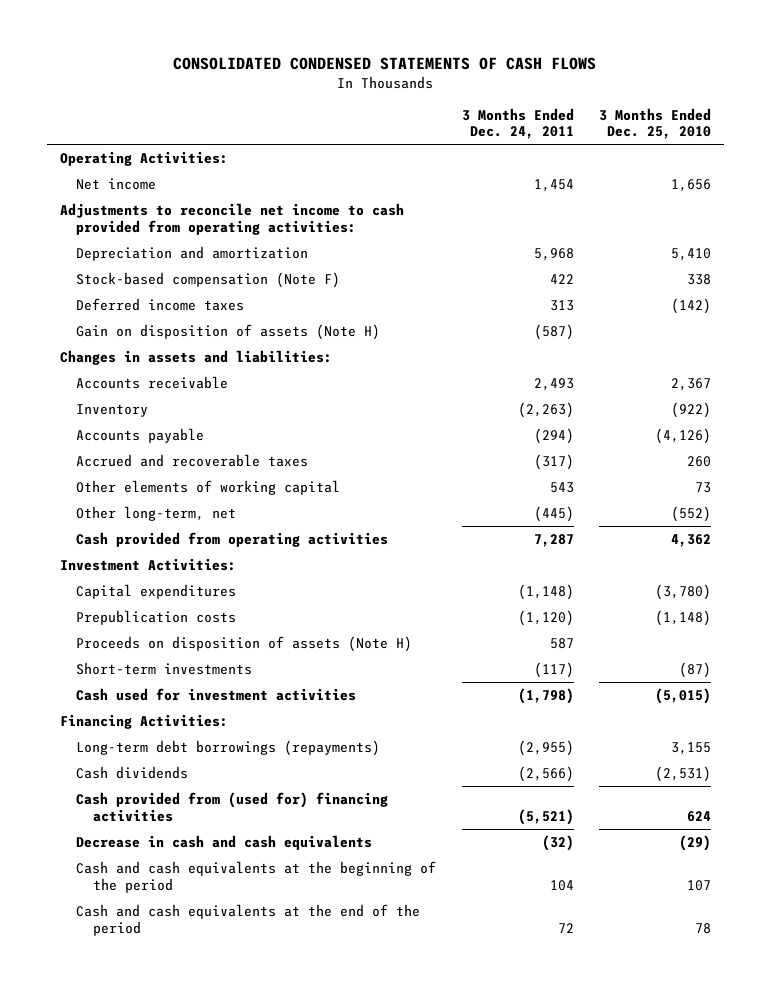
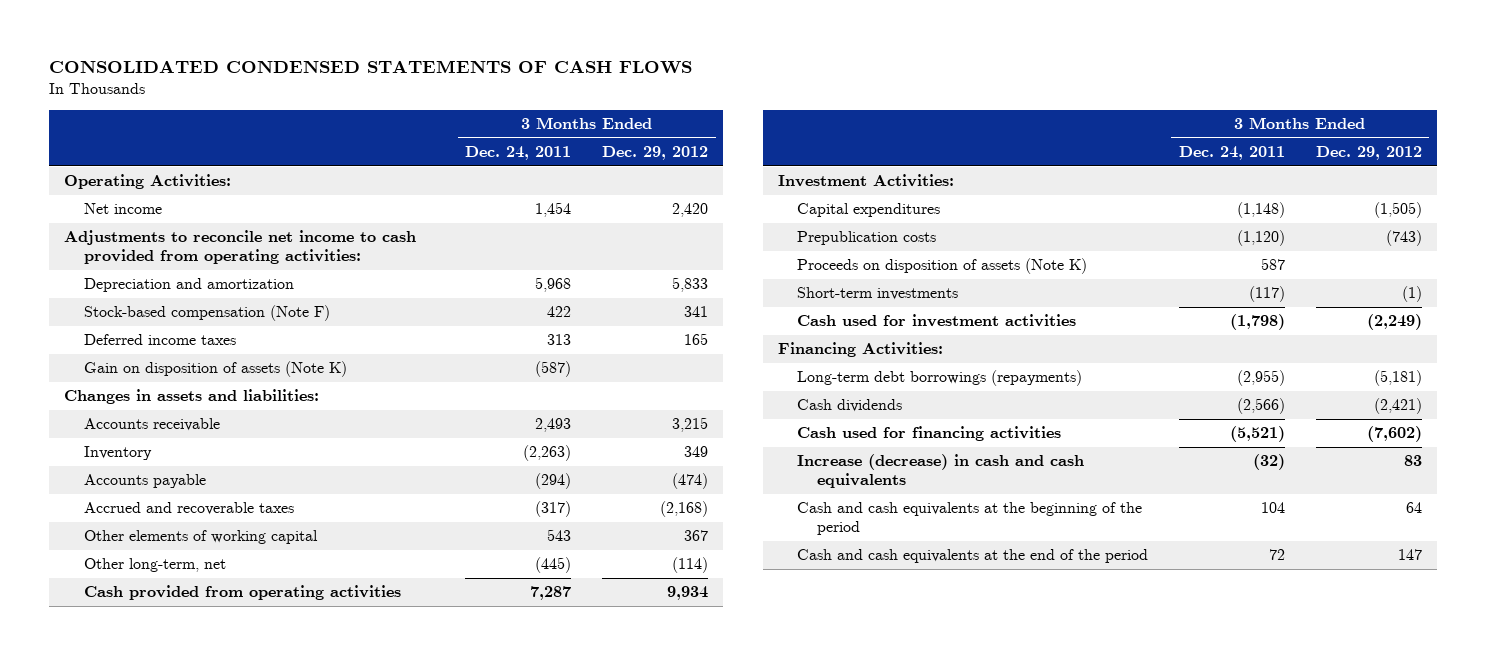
- | 3 Months Ended Dec. 24, 2011 | 3 Months Ended Dec. 25, 2010
+ | 3 Months Ended Dec. 24, 2011 | 3 Months Ended Dec. 29, 2012
- Gain on disposition of assets (Note H) | (587) |
+ Gain on disposition of assets (Note K) | (587) |
- Proceeds on disposition of assets (Note H) | 587 |
+ Proceeds on disposition of assets (Note K) | 587 |
- Cash provided from (used for) financing activities | (5,521) | 624
- Decrease in cash and cash equivalents | (32) | (29)
+ Cash used for financing activities | (5,521) | (7,602)
+ Increase (decrease) in cash and cash equivalents | (32) | 83

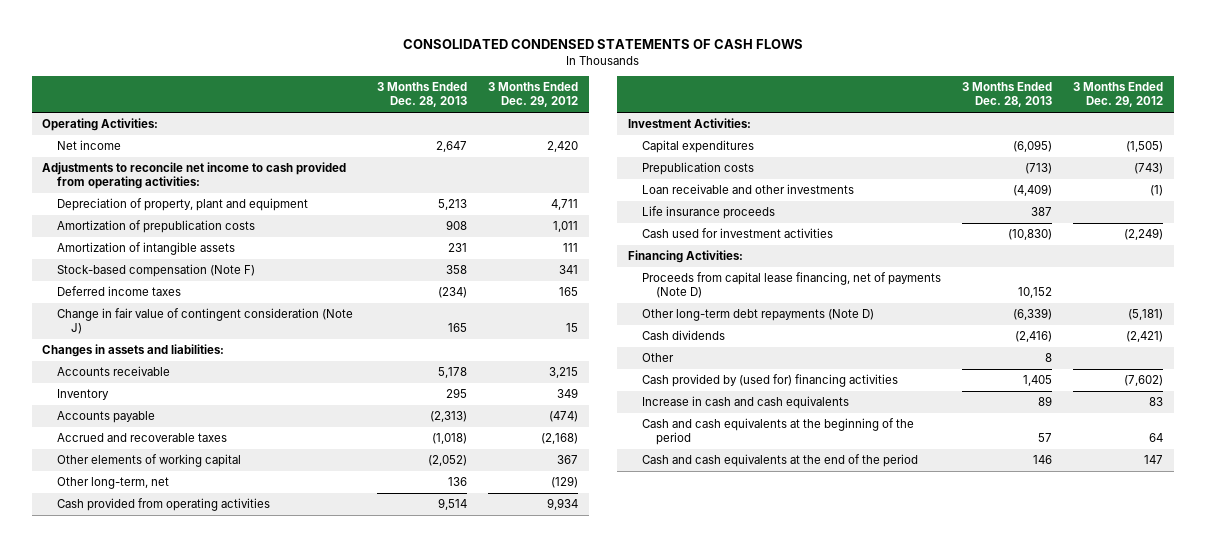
- | 3 Months Ended Dec. 24, 2011 | 3 Months Ended Dec. 29, 2012
+ | 3 Months Ended Dec. 28, 2013 | 3 Months Ended Dec. 29, 2012
- Depreciation and amortization | 5,968 | 5,833
+ Depreciation of property, plant and equipment | 5,213 | 4,711
+ Amortization of prepublication costs | 908 | 1,011
+ Amortization of intangible assets | 231 | 111
- Gain on disposition of assets (Note K) | (587) |
+ Change in fair value of contingent consideration (Note J) | 165 | 15
- Other long-term, net | (445) | (114)
+ Other long-term, net | 136 | (129)
- Proceeds on disposition of assets (Note K) | 587 |
- Short-term investments | (117) | (1)
+ Loan receivable and other investments | (4,409) | (1)
+ Life insurance proceeds | 387 |
- Long-term debt borrowings (repayments) | (2,955) | (5,181)
+ Proceeds from capital lease financing, net of payments (Note D) | 10,152 |
+ Other long-term debt repayments (Note D) | (6,339) | (5,181)
- Cash used for financing activities | (5,521) | (7,602)
- Increase (decrease) in cash and cash equivalents | (32) | 83
+ Other | 8 |
+ Cash provided by (used for) financing activities | 1,405 | (7,602)
+ Increase in cash and cash equivalents | 89 | 83

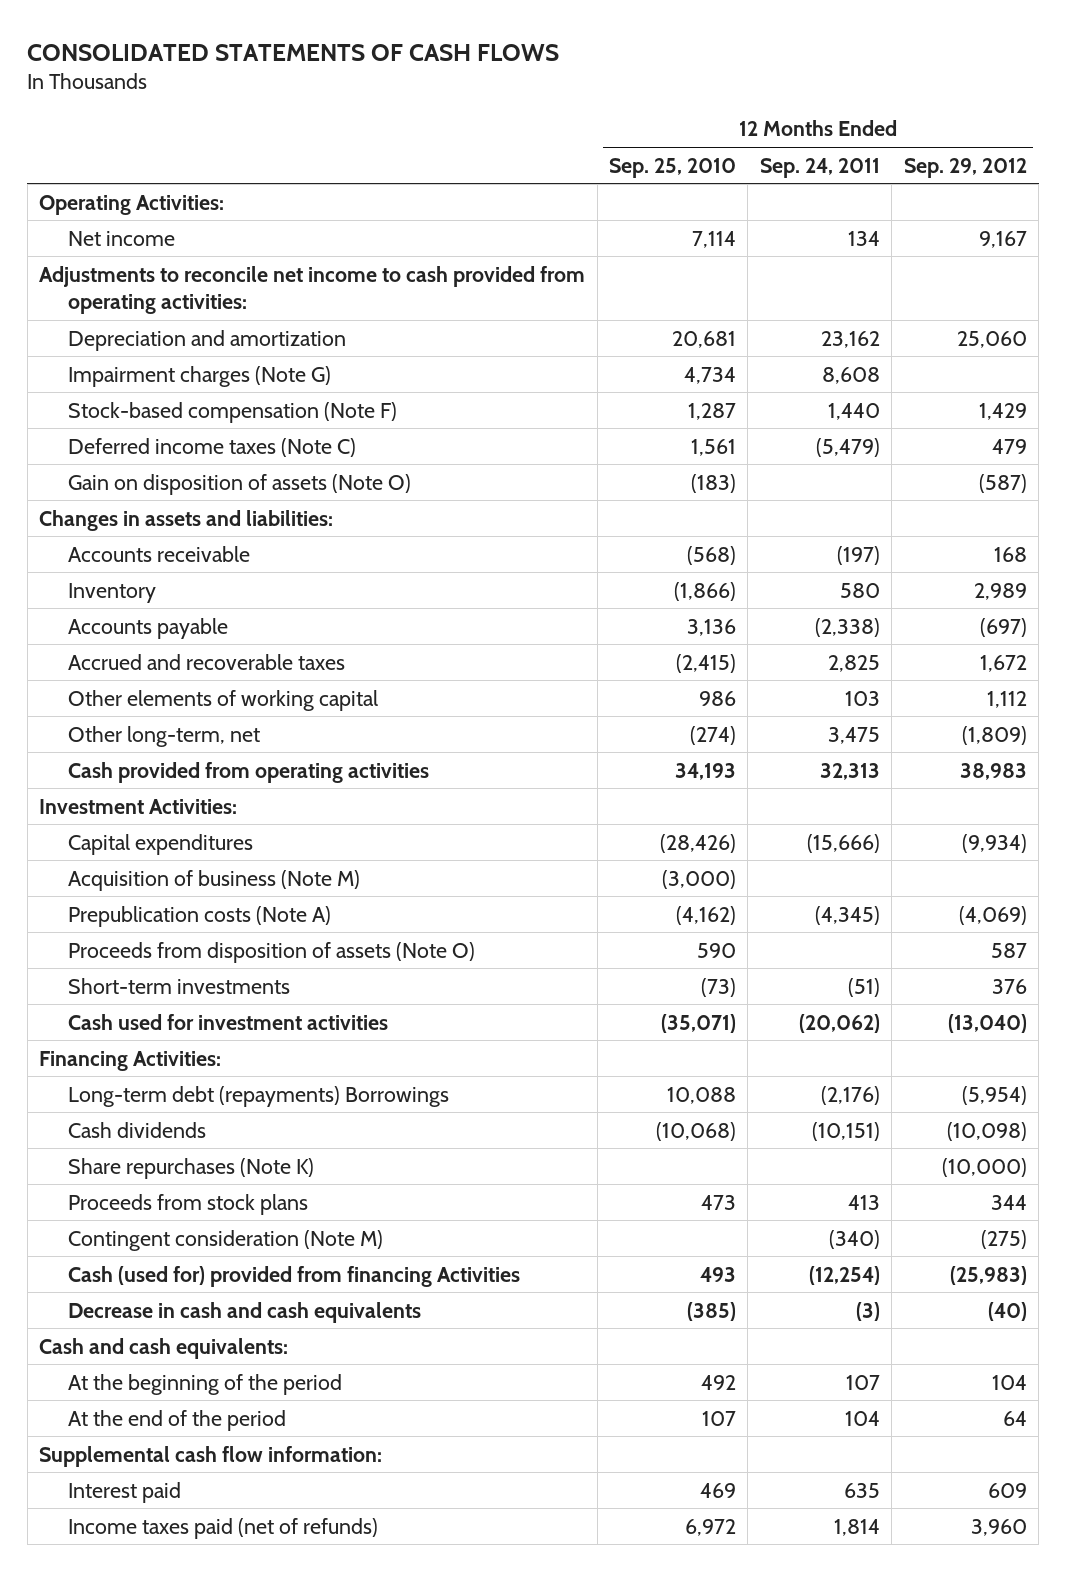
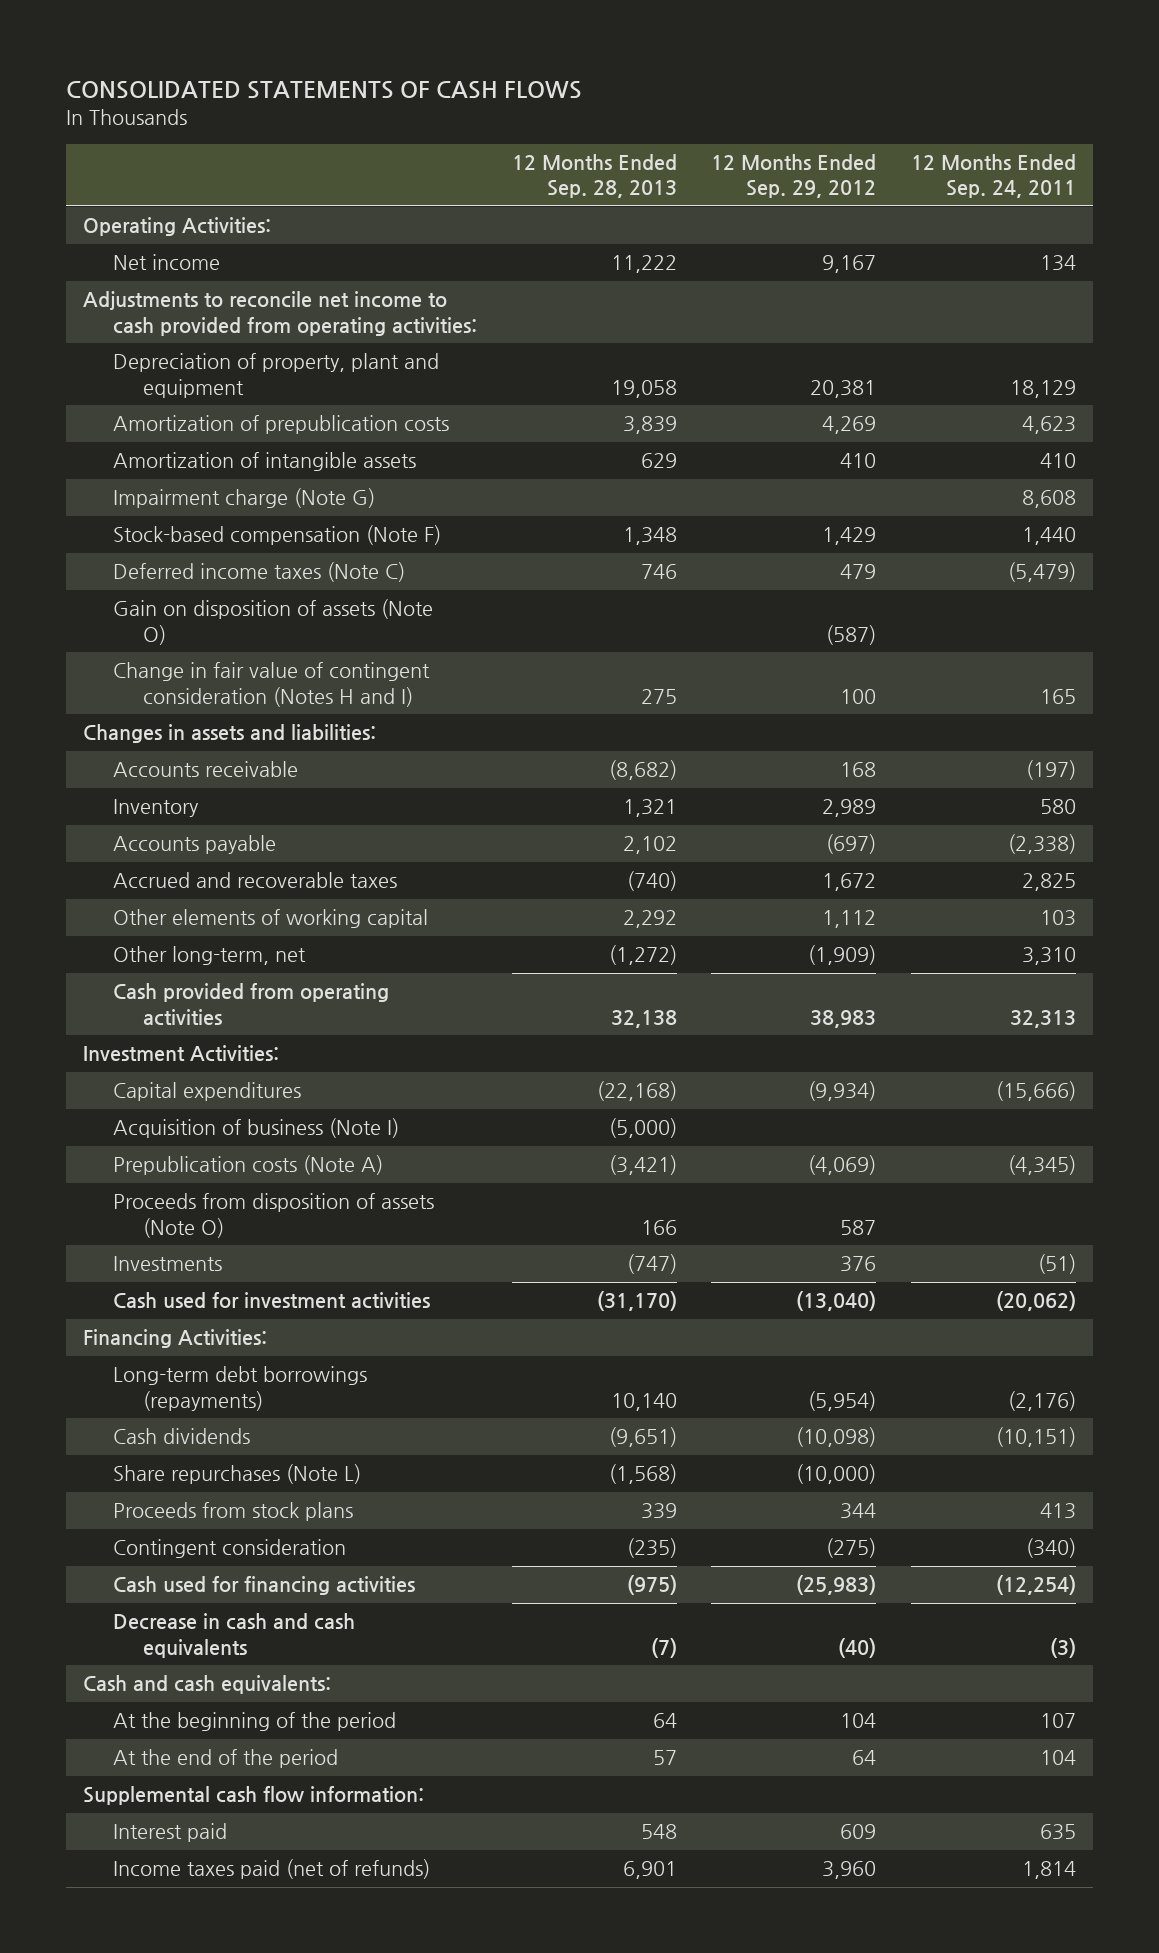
- | 12 Months Ended Sep. 25, 2010 | 12 Months Ended Sep. 24, 2011 | 12 Months Ended Sep. 29, 2012
+ | 12 Months Ended Sep. 28, 2013 | 12 Months Ended Sep. 29, 2012 | 12 Months Ended Sep. 24, 2011
- Depreciation and amortization | 20,681 | 23,162 | 25,060
- Impairment charges (Note G) | 4,734 | 8,608 |
+ Depreciation of property, plant and equipment | 19,058 | 20,381 | 18,129
+ Amortization of prepublication costs | 3,839 | 4,269 | 4,623
+ Amortization of intangible assets | 629 | 410 | 410
+ Impairment charge (Note G) | | | 8,608
+ Change in fair value of contingent consideration (Notes H and I) | 275 | 100 | 165
- Other long-term, net | (274) | 3,475 | (1,809)
+ Other long-term, net | (1,272) | (1,909) | 3,310
- Acquisition of business (Note M) | (3,000) | |
+ Acquisition of business (Note I) | (5,000) | |
- Short-term investments | (73) | (51) | 376
+ Investments | (747) | 376 | (51)
- Long-term debt (repayments) Borrowings | 10,088 | (2,176) | (5,954)
+ Long-term debt borrowings (repayments) | 10,140 | (5,954) | (2,176)
- Share repurchases (Note K) | | | (10,000)
+ Share repurchases (Note L) | (1,568) | (10,000) |
- Contingent consideration (Note M) | | (340) | (275)
- Cash (used for) provided from financing Activities | 493 | (12,254) | (25,983)
+ Contingent consideration | (235) | (275) | (340)
+ Cash used for financing activities | (975) | (25,983) | (12,254)

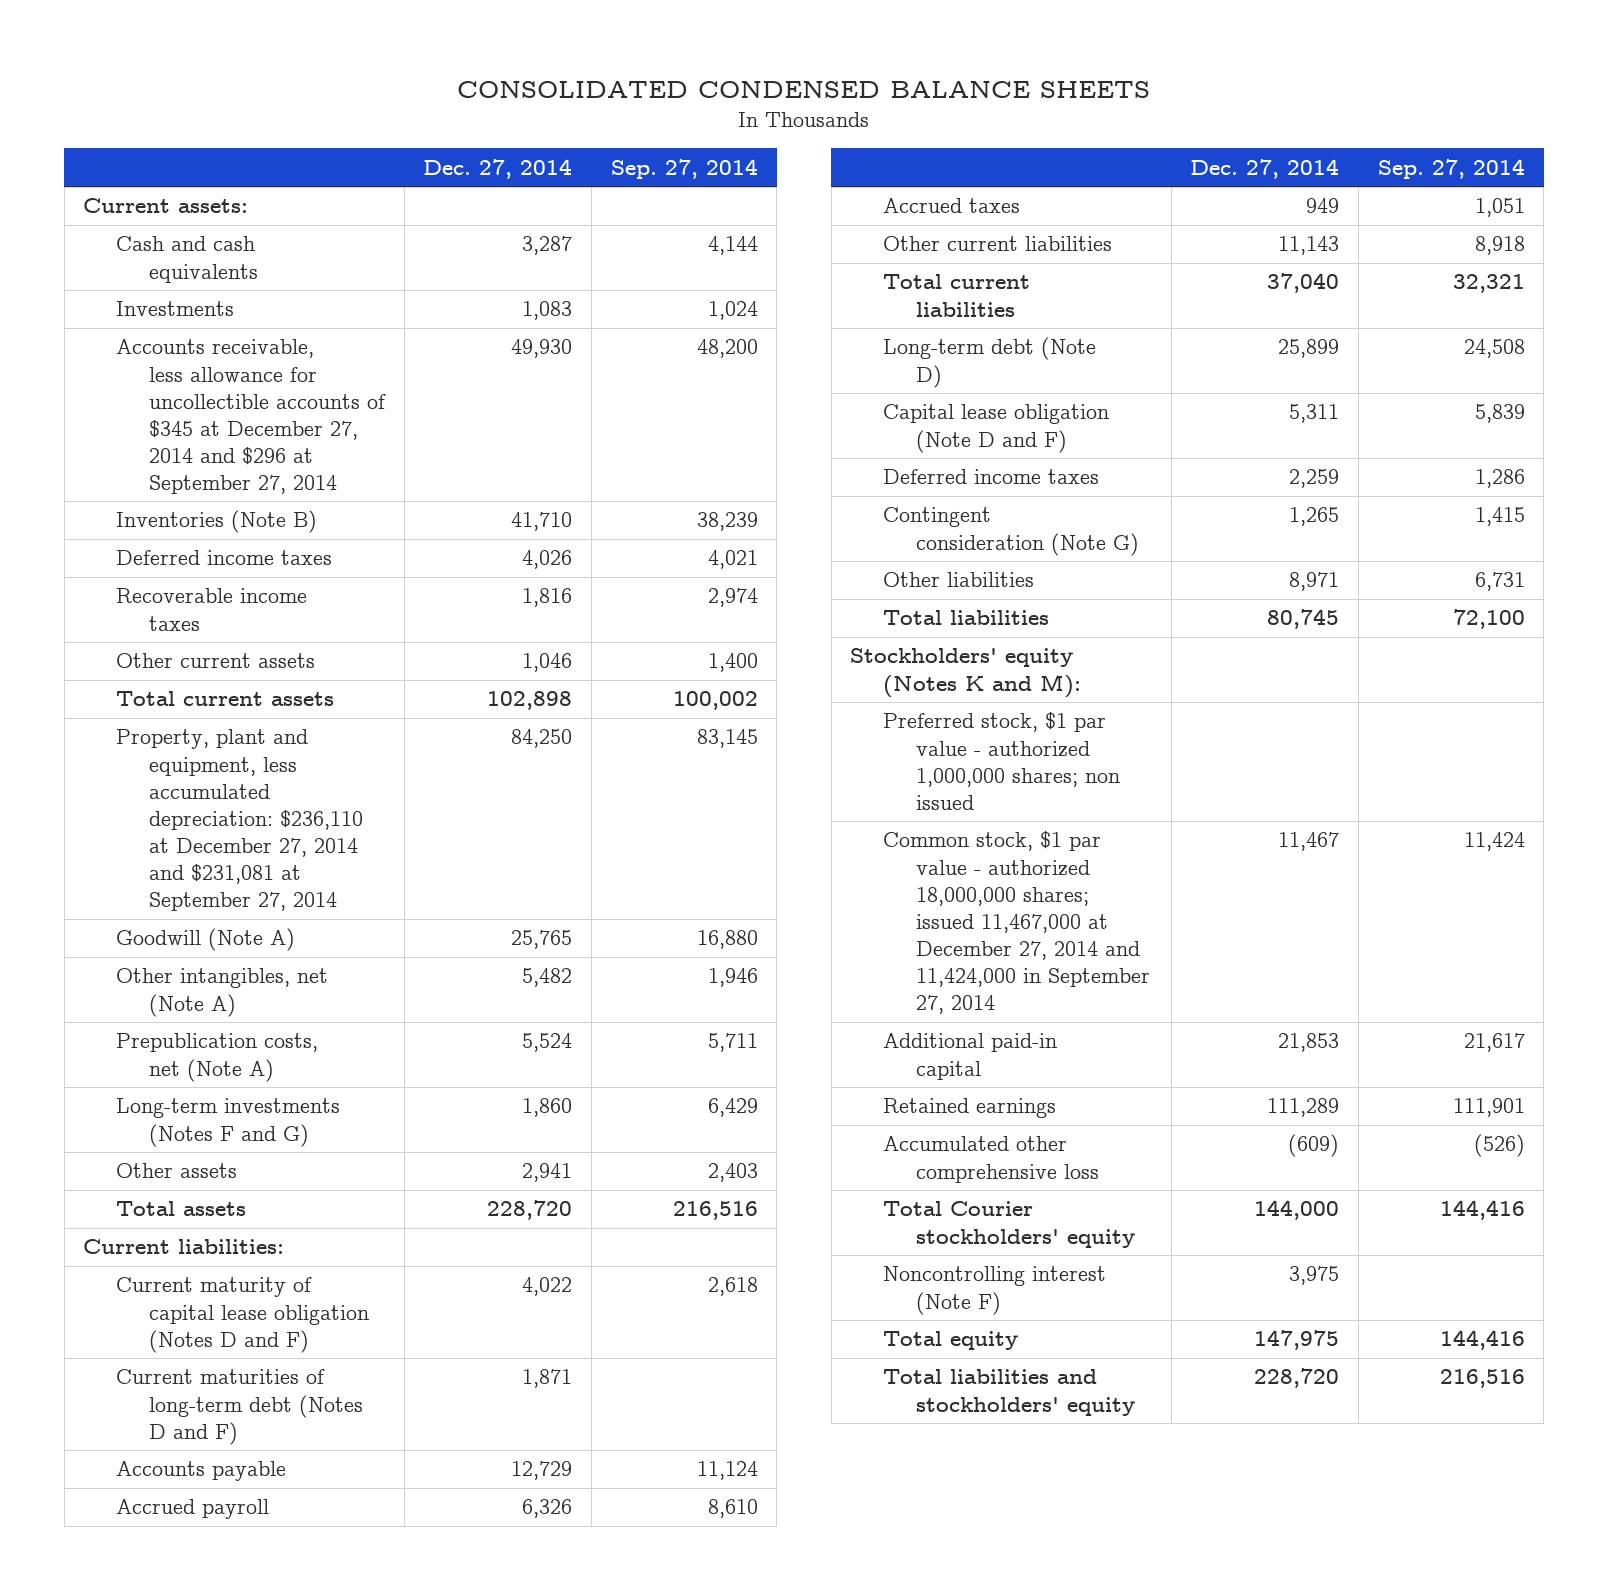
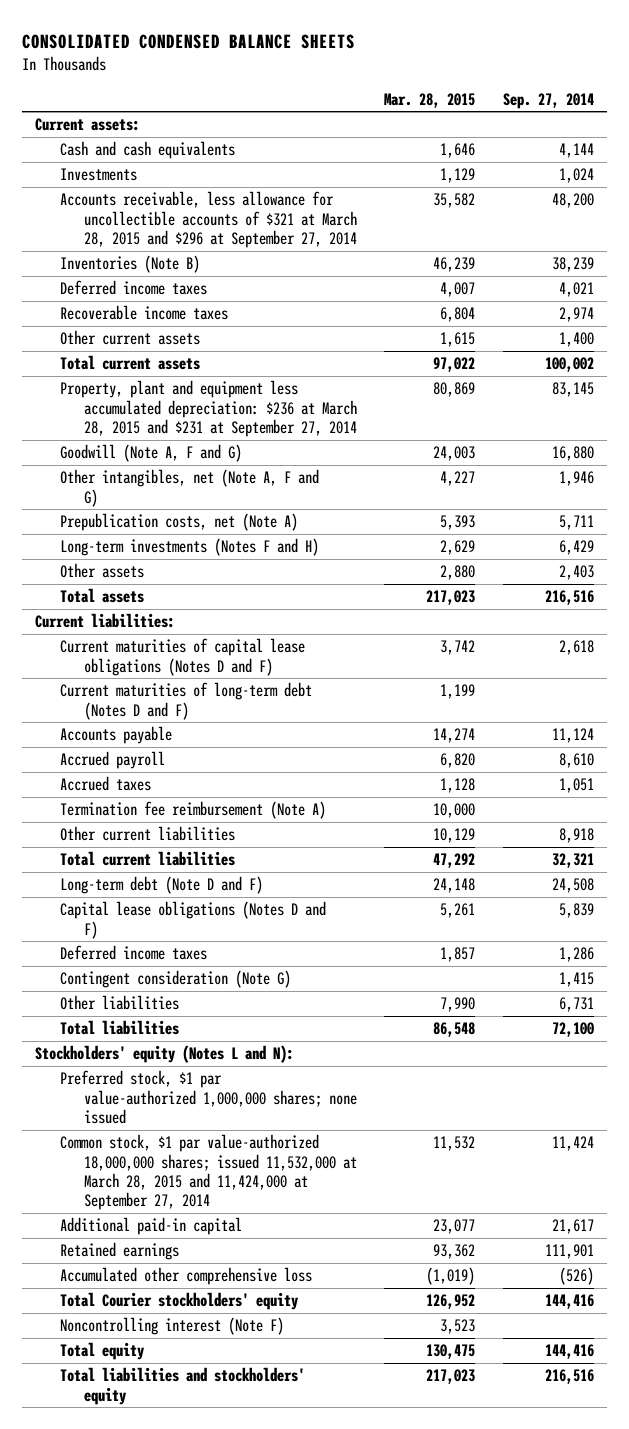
- | Dec. 27, 2014 | Sep. 27, 2014
+ | Mar. 28, 2015 | Sep. 27, 2014
- Accounts receivable, less allowance for uncollectible accounts of $345 at December 27, 2014 and $296 at September 27, 2014 | 49,930 | 48,200
+ Accounts receivable, less allowance for uncollectible accounts of $321 at March 28, 2015 and $296 at September 27, 2014 | 35,582 | 48,200
- Property, plant and equipment, less accumulated depreciation: $236,110 at December 27, 2014 and $231,081 at September 27, 2014 | 84,250 | 83,145
- Goodwill (Note A) | 25,765 | 16,880
- Other intangibles, net (Note A) | 5,482 | 1,946
+ Property, plant and equipment less accumulated depreciation: $236 at March 28, 2015 and $231 at September 27, 2014 | 80,869 | 83,145
+ Goodwill (Note A, F and G) | 24,003 | 16,880
+ Other intangibles, net (Note A, F and G) | 4,227 | 1,946
- Long-term investments (Notes F and G) | 1,860 | 6,429
+ Long-term investments (Notes F and H) | 2,629 | 6,429
- Current maturity of capital lease obligation (Notes D and F) | 4,022 | 2,618
+ Current maturities of capital lease obligations (Notes D and F) | 3,742 | 2,618
+ Termination fee reimbursement (Note A) | 10,000 |
- Long-term debt (Note D) | 25,899 | 24,508
- Capital lease obligation (Note D and F) | 5,311 | 5,839
+ Long-term debt (Note D and F) | 24,148 | 24,508
+ Capital lease obligations (Notes D and F) | 5,261 | 5,839
- Stockholders' equity (Notes K and M):
- Preferred stock, $1 par value - authorized 1,000,000 shares; non issued
- Common stock, $1 par value - authorized 18,000,000 shares; issued 11,467,000 at December 27, 2014 and 11,424,000 in September 27, 2014 | 11,467 | 11,424
+ Stockholders' equity (Notes L and N):
+ Preferred stock, $1 par value-authorized 1,000,000 shares; none issued
+ Common stock, $1 par value-authorized 18,000,000 shares; issued 11,532,000 at March 28, 2015 and 11,424,000 at September 27, 2014 | 11,532 | 11,424

